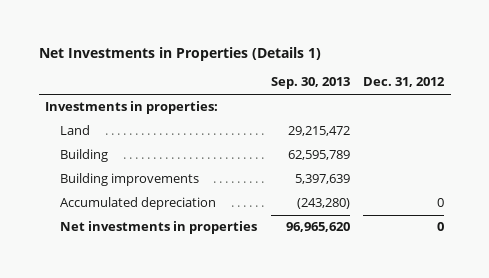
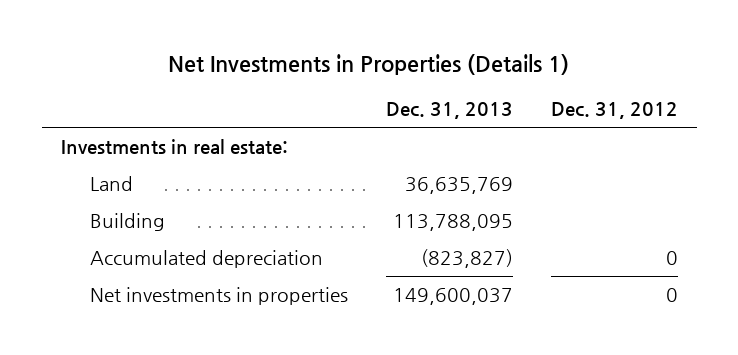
- | Sep. 30, 2013 | Dec. 31, 2012
+ | Dec. 31, 2013 | Dec. 31, 2012
- Investments in properties:
+ Investments in real estate:
- Building improvements | 5,397,639 |

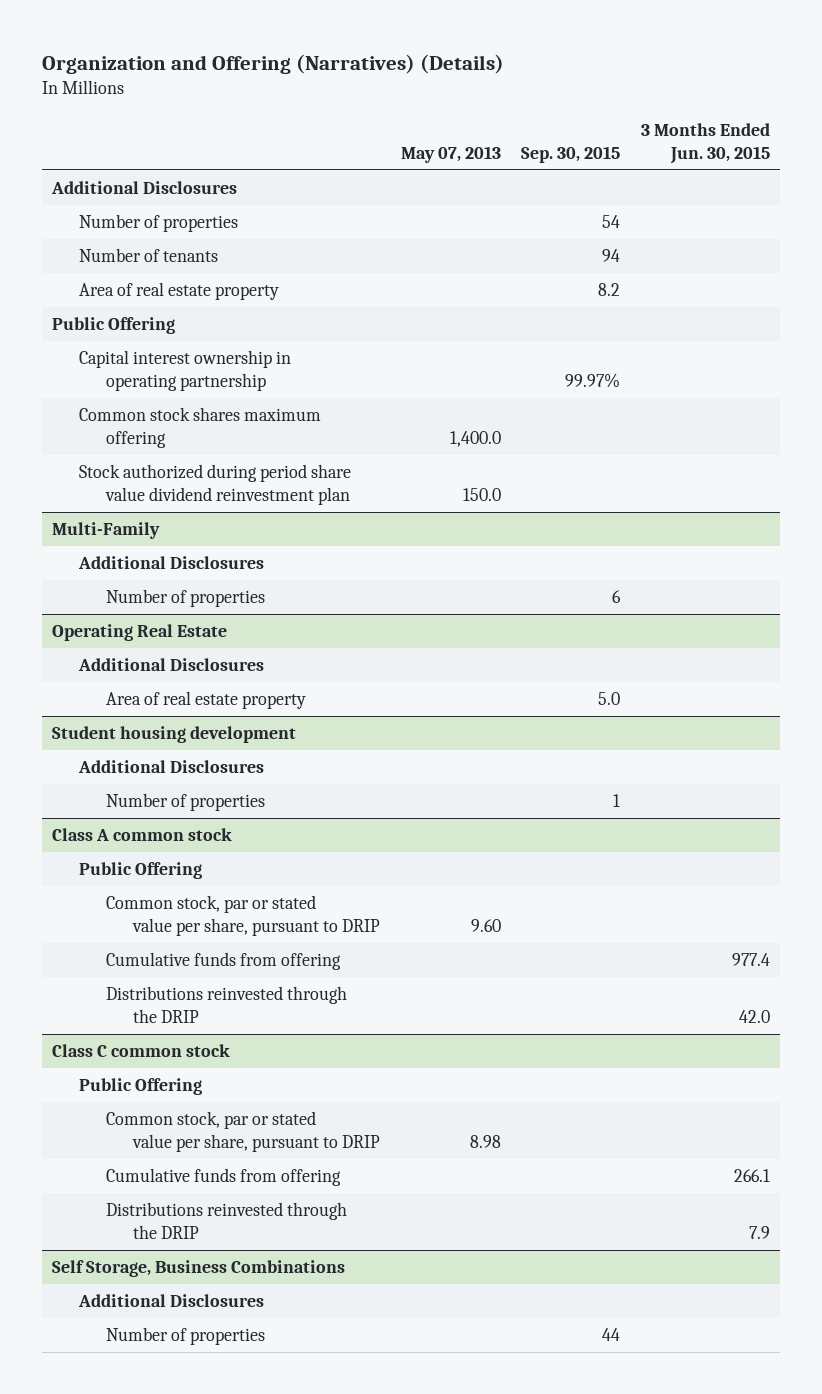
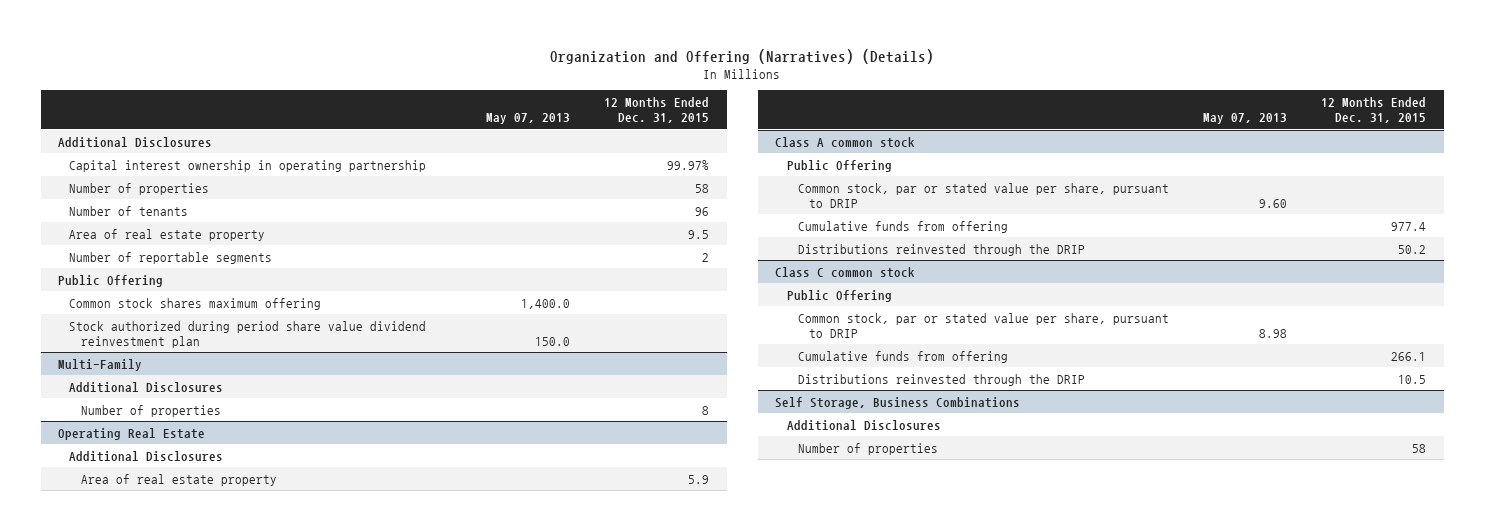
- | May 07, 2013 | Sep. 30, 2015 | 3 Months Ended Jun. 30, 2015
+ | May 07, 2013 | 12 Months Ended Dec. 31, 2015
moved up: Capital interest ownership in operating partnership | | 99.97%
+ Number of reportable segments | | 2
- Student housing development
- Additional Disclosures
- Number of properties | | 1 |

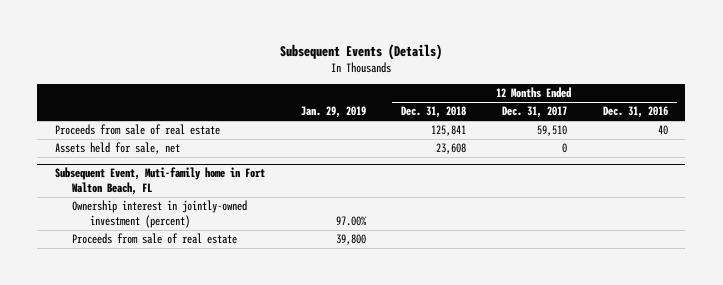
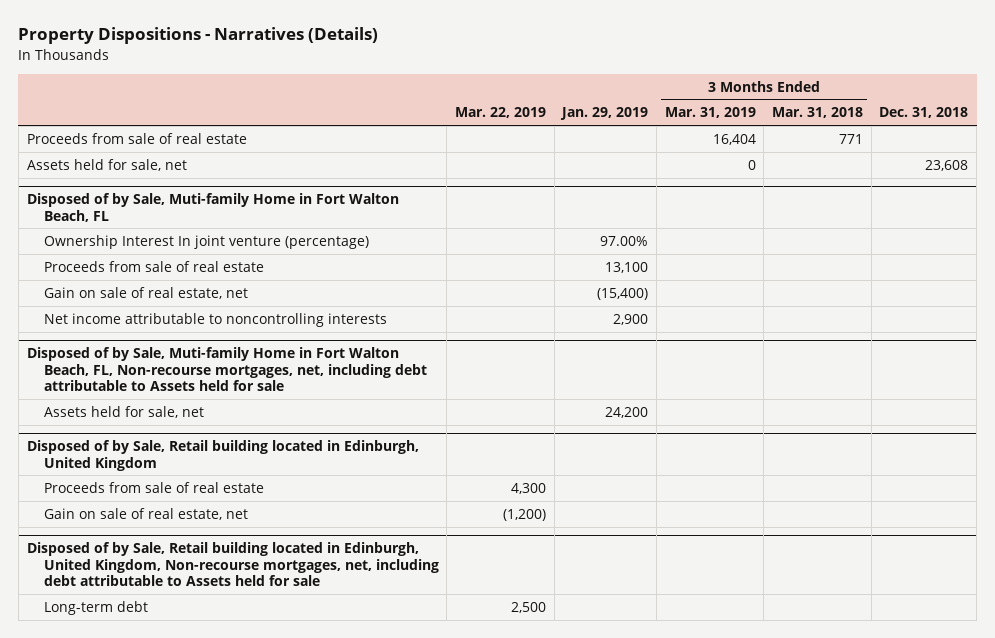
- Subsequent Events (Details)
+ Property Dispositions - Narratives (Details)
- | Jan. 29, 2019 | 12 Months Ended Dec. 31, 2018 | 12 Months Ended Dec. 31, 2017 | 12 Months Ended Dec. 31, 2016
+ | Mar. 22, 2019 | Jan. 29, 2019 | 3 Months Ended Mar. 31, 2019 | 3 Months Ended Mar. 31, 2018 | Dec. 31, 2018
- Subsequent Event, Muti-family home in Fort Walton Beach, FL
- Ownership interest in jointly-owned investment (percent) | 97.00% | | |
- Proceeds from sale of real estate | 39,800 | | |
+ Disposed of by Sale, Muti-family Home in Fort Walton Beach, FL
+ Ownership Interest In joint venture (percentage) | | 97.00% | | |
+ Proceeds from sale of real estate | | 13,100 | | |
+ Gain on sale of real estate, net | | (15,400) | | |
+ Net income attributable to noncontrolling interests | | 2,900 | | |
+ Disposed of by Sale, Muti-family Home in Fort Walton Beach, FL, Non-recourse mortgages, net, including debt attributable to Assets held for sale
+ Assets held for sale, net | | 24,200 | | |
+ Disposed of by Sale, Retail building located in Edinburgh, United Kingdom
+ Proceeds from sale of real estate | 4,300 | | | |
+ Gain on sale of real estate, net | (1,200) | | | |
+ Disposed of by Sale, Retail building located in Edinburgh, United Kingdom, Non-recourse mortgages, net, including debt attributable to Assets held for sale
+ Long-term debt | 2,500 | | | |

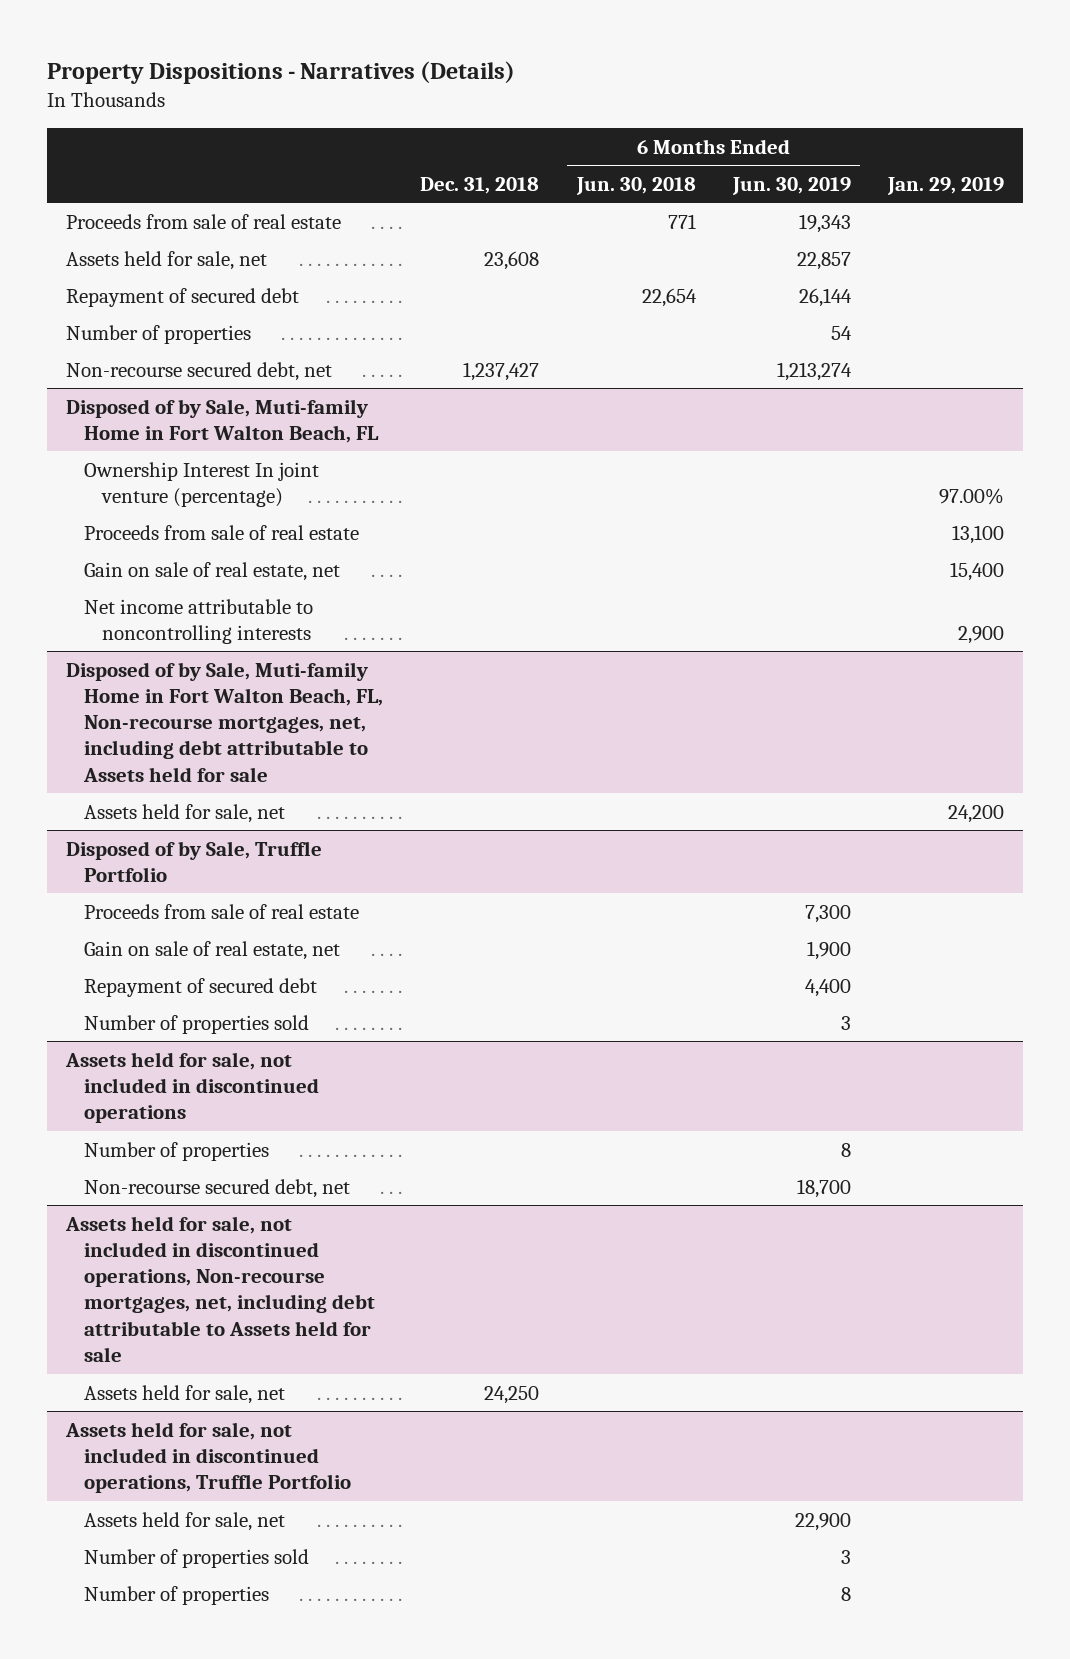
- | Mar. 22, 2019 | Jan. 29, 2019 | 3 Months Ended Mar. 31, 2019 | 3 Months Ended Mar. 31, 2018 | Dec. 31, 2018
+ | Dec. 31, 2018 | 6 Months Ended Jun. 30, 2018 | 6 Months Ended Jun. 30, 2019 | Jan. 29, 2019
+ Repayment of secured debt | | 22,654 | 26,144 |
+ Number of properties | | | 54 |
+ Non-recourse secured debt, net | 1,237,427 | | 1,213,274 |
@ Disposed of by Sale, Muti-family Home in Fort Walton Beach, FL
- Gain on sale of real estate, net | | (15,400) | | |
+ Gain on sale of real estate, net | | | | 15,400
- Disposed of by Sale, Retail building located in Edinburgh, United Kingdom
- Proceeds from sale of real estate | 4,300 | | | |
- Gain on sale of real estate, net | (1,200) | | | |
- Disposed of by Sale, Retail building located in Edinburgh, United Kingdom, Non-recourse mortgages, net, including debt attributable to Assets held for sale
- Long-term debt | 2,500 | | | |
+ Disposed of by Sale, Truffle Portfolio
+ Proceeds from sale of real estate | | | 7,300 |
+ Gain on sale of real estate, net | | | 1,900 |
+ Repayment of secured debt | | | 4,400 |
+ Number of properties sold | | | 3 |
+ Assets held for sale, not included in discontinued operations
+ Number of properties | | | 8 |
+ Non-recourse secured debt, net | | | 18,700 |
+ Assets held for sale, not included in discontinued operations, Non-recourse mortgages, net, including debt attributable to Assets held for sale
+ Assets held for sale, net | 24,250 | | |
+ Assets held for sale, not included in discontinued operations, Truffle Portfolio
+ Assets held for sale, net | | | 22,900 |
+ Number of properties sold | | | 3 |
+ Number of properties | | | 8 |

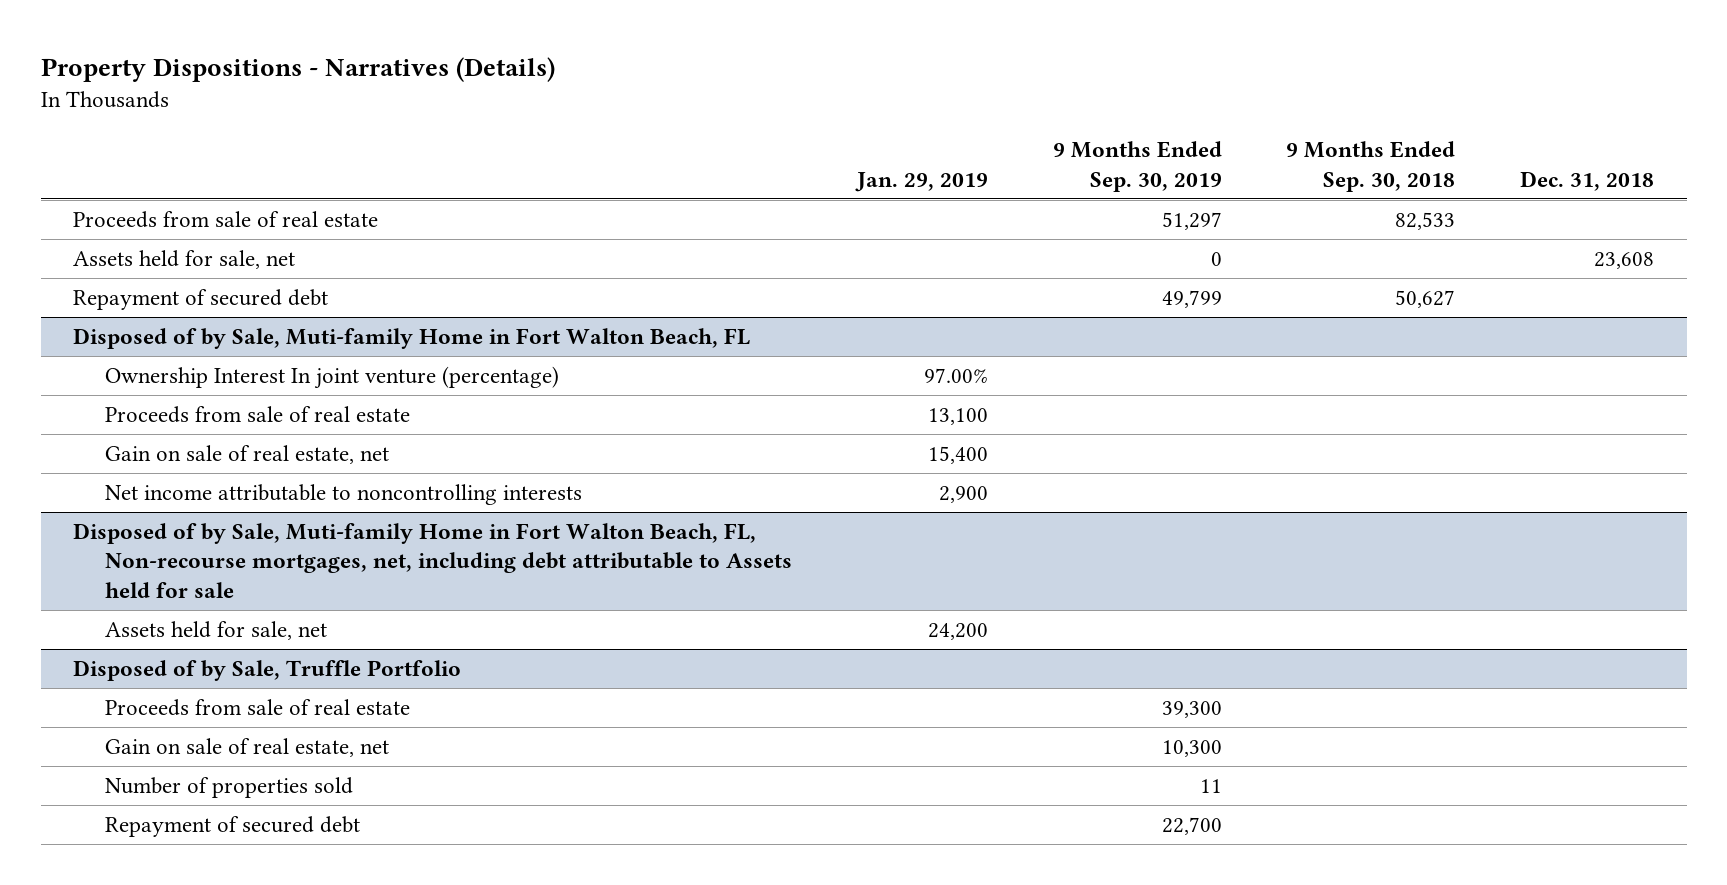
- | Dec. 31, 2018 | 6 Months Ended Jun. 30, 2018 | 6 Months Ended Jun. 30, 2019 | Jan. 29, 2019
+ | Jan. 29, 2019 | 9 Months Ended Sep. 30, 2019 | 9 Months Ended Sep. 30, 2018 | Dec. 31, 2018
- Number of properties | | | 54 |
- Non-recourse secured debt, net | 1,237,427 | | 1,213,274 |
- Assets held for sale, not included in discontinued operations
- Number of properties | | | 8 |
- Non-recourse secured debt, net | | | 18,700 |
- Assets held for sale, not included in discontinued operations, Non-recourse mortgages, net, including debt attributable to Assets held for sale
- Assets held for sale, net | 24,250 | | |
- Assets held for sale, not included in discontinued operations, Truffle Portfolio
- Assets held for sale, net | | | 22,900 |
- Number of properties sold | | | 3 |
- Number of properties | | | 8 |
@ Disposed of by Sale, Truffle Portfolio
moved down: Repayment of secured debt | | 22,700 | |

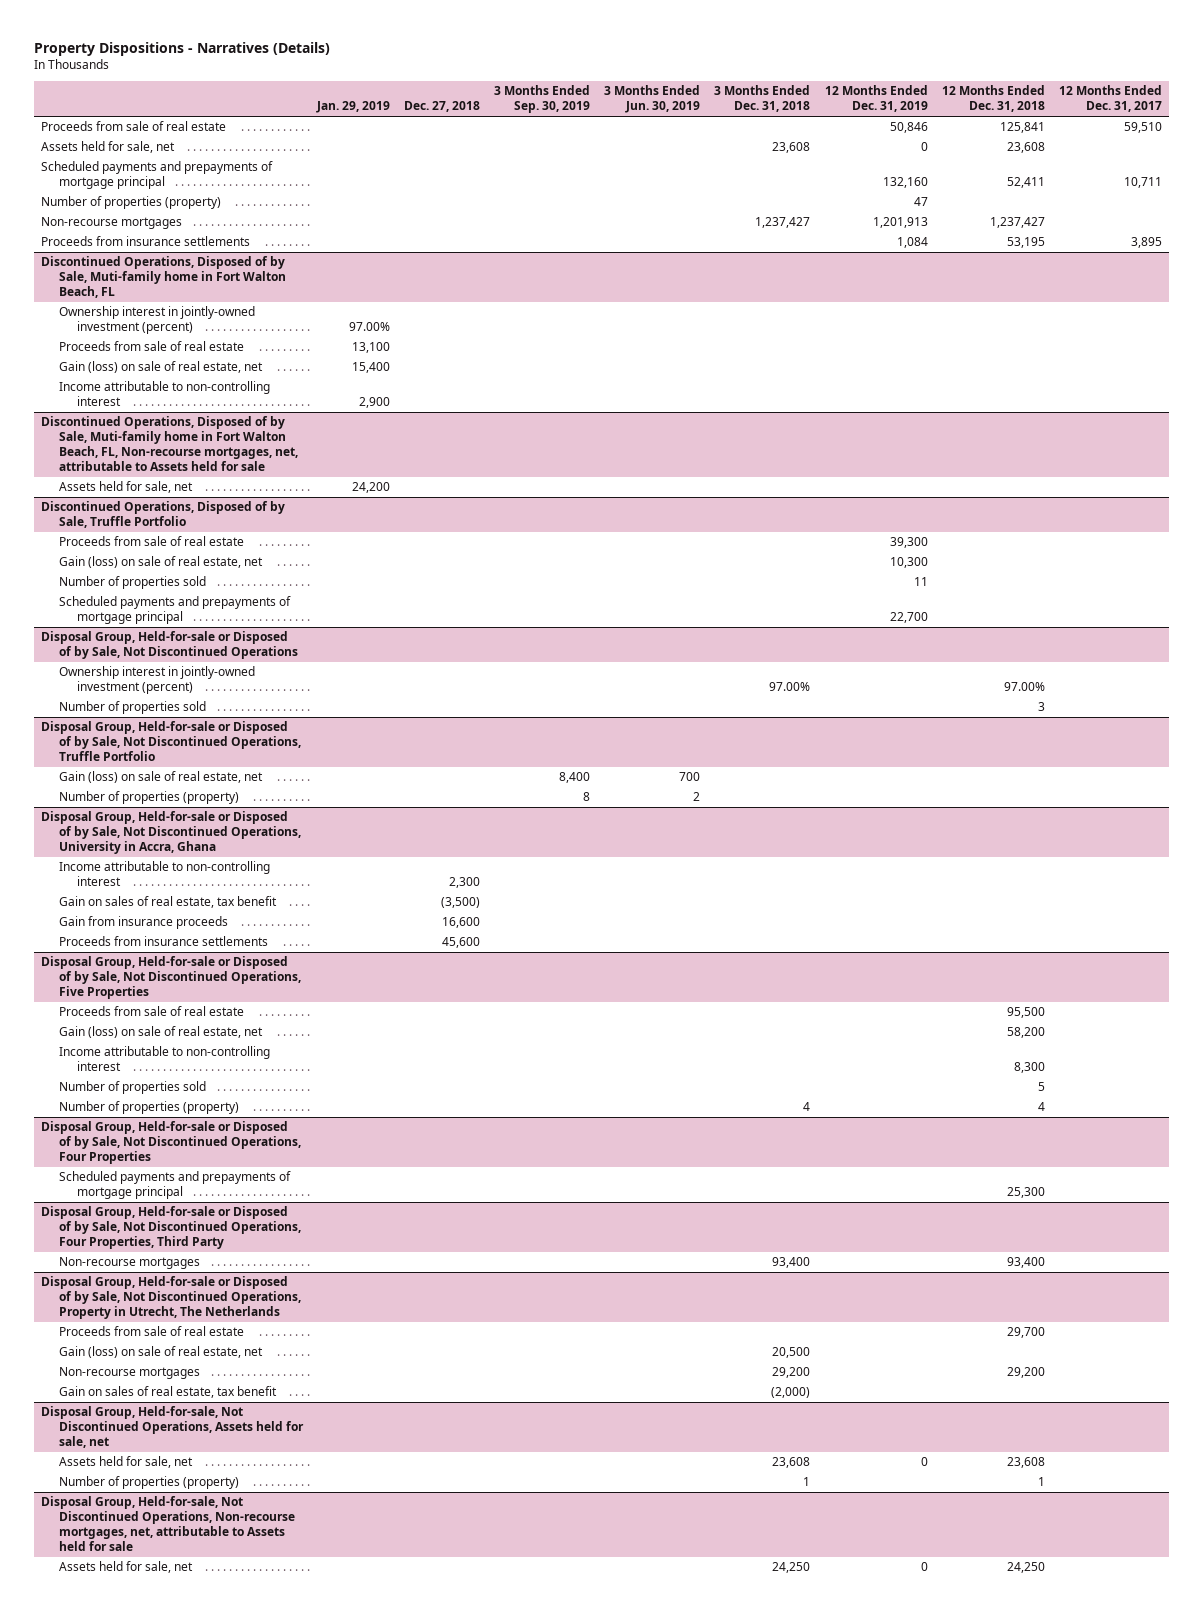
- | Jan. 29, 2019 | 9 Months Ended Sep. 30, 2019 | 9 Months Ended Sep. 30, 2018 | Dec. 31, 2018
+ | Jan. 29, 2019 | Dec. 27, 2018 | 3 Months Ended Sep. 30, 2019 | 3 Months Ended Jun. 30, 2019 | 3 Months Ended Dec. 31, 2018 | 12 Months Ended Dec. 31, 2019 | 12 Months Ended Dec. 31, 2018 | 12 Months Ended Dec. 31, 2017
- Repayment of secured debt | | 49,799 | 50,627 |
- Disposed of by Sale, Muti-family Home in Fort Walton Beach, FL
- Ownership Interest In joint venture (percentage) | 97.00% | | |
+ Scheduled payments and prepayments of mortgage principal | | | | | | 132,160 | 52,411 | 10,711
+ Number of properties (property) | | | | | | 47 | |
+ Non-recourse mortgages | | | | | 1,237,427 | 1,201,913 | 1,237,427 |
+ Proceeds from insurance settlements | | | | | | 1,084 | 53,195 | 3,895
+ Discontinued Operations, Disposed of by Sale, Muti-family home in Fort Walton Beach, FL
+ Ownership interest in jointly-owned investment (percent) | 97.00% | | | | | | |
- Gain on sale of real estate, net | 15,400 | | |
- Net income attributable to noncontrolling interests | 2,900 | | |
- Disposed of by Sale, Muti-family Home in Fort Walton Beach, FL, Non-recourse mortgages, net, including debt attributable to Assets held for sale
+ Gain (loss) on sale of real estate, net | 15,400 | | | | | | |
+ Income attributable to non-controlling interest | 2,900 | | | | | | |
+ Discontinued Operations, Disposed of by Sale, Muti-family home in Fort Walton Beach, FL, Non-recourse mortgages, net, attributable to Assets held for sale
- Disposed of by Sale, Truffle Portfolio
+ Discontinued Operations, Disposed of by Sale, Truffle Portfolio
- Gain on sale of real estate, net | | 10,300 | |
+ Gain (loss) on sale of real estate, net | | | | | | 10,300 | |
- Repayment of secured debt | | 22,700 | |
+ Scheduled payments and prepayments of mortgage principal | | | | | | 22,700 | |
+ Disposal Group, Held-for-sale or Disposed of by Sale, Not Discontinued Operations
+ Ownership interest in jointly-owned investment (percent) | | | | | 97.00% | | 97.00% |
+ Number of properties sold | | | | | | | 3 |
+ Disposal Group, Held-for-sale or Disposed of by Sale, Not Discontinued Operations, Truffle Portfolio
+ Gain (loss) on sale of real estate, net | | | 8,400 | 700 | | | |
+ Number of properties (property) | | | 8 | 2 | | | |
+ Disposal Group, Held-for-sale or Disposed of by Sale, Not Discontinued Operations, University in Accra, Ghana
+ Income attributable to non-controlling interest | | 2,300 | | | | | |
+ Gain on sales of real estate, tax benefit | | (3,500) | | | | | |
+ Gain from insurance proceeds | | 16,600 | | | | | |
+ Proceeds from insurance settlements | | 45,600 | | | | | |
+ Disposal Group, Held-for-sale or Disposed of by Sale, Not Discontinued Operations, Five Properties
+ Proceeds from sale of real estate | | | | | | | 95,500 |
+ Gain (loss) on sale of real estate, net | | | | | | | 58,200 |
+ Income attributable to non-controlling interest | | | | | | | 8,300 |
+ Number of properties sold | | | | | | | 5 |
+ Number of properties (property) | | | | | 4 | | 4 |
+ Disposal Group, Held-for-sale or Disposed of by Sale, Not Discontinued Operations, Four Properties
+ Scheduled payments and prepayments of mortgage principal | | | | | | | 25,300 |
+ Disposal Group, Held-for-sale or Disposed of by Sale, Not Discontinued Operations, Four Properties, Third Party
+ Non-recourse mortgages | | | | | 93,400 | | 93,400 |
+ Disposal Group, Held-for-sale or Disposed of by Sale, Not Discontinued Operations, Property in Utrecht, The Netherlands
+ Proceeds from sale of real estate | | | | | | | 29,700 |
+ Gain (loss) on sale of real estate, net | | | | | 20,500 | | |
+ Non-recourse mortgages | | | | | 29,200 | | 29,200 |
+ Gain on sales of real estate, tax benefit | | | | | (2,000) | | |
+ Disposal Group, Held-for-sale, Not Discontinued Operations, Assets held for sale, net
+ Assets held for sale, net | | | | | 23,608 | 0 | 23,608 |
+ Number of properties (property) | | | | | 1 | | 1 |
+ Disposal Group, Held-for-sale, Not Discontinued Operations, Non-recourse mortgages, net, attributable to Assets held for sale
+ Assets held for sale, net | | | | | 24,250 | 0 | 24,250 |

